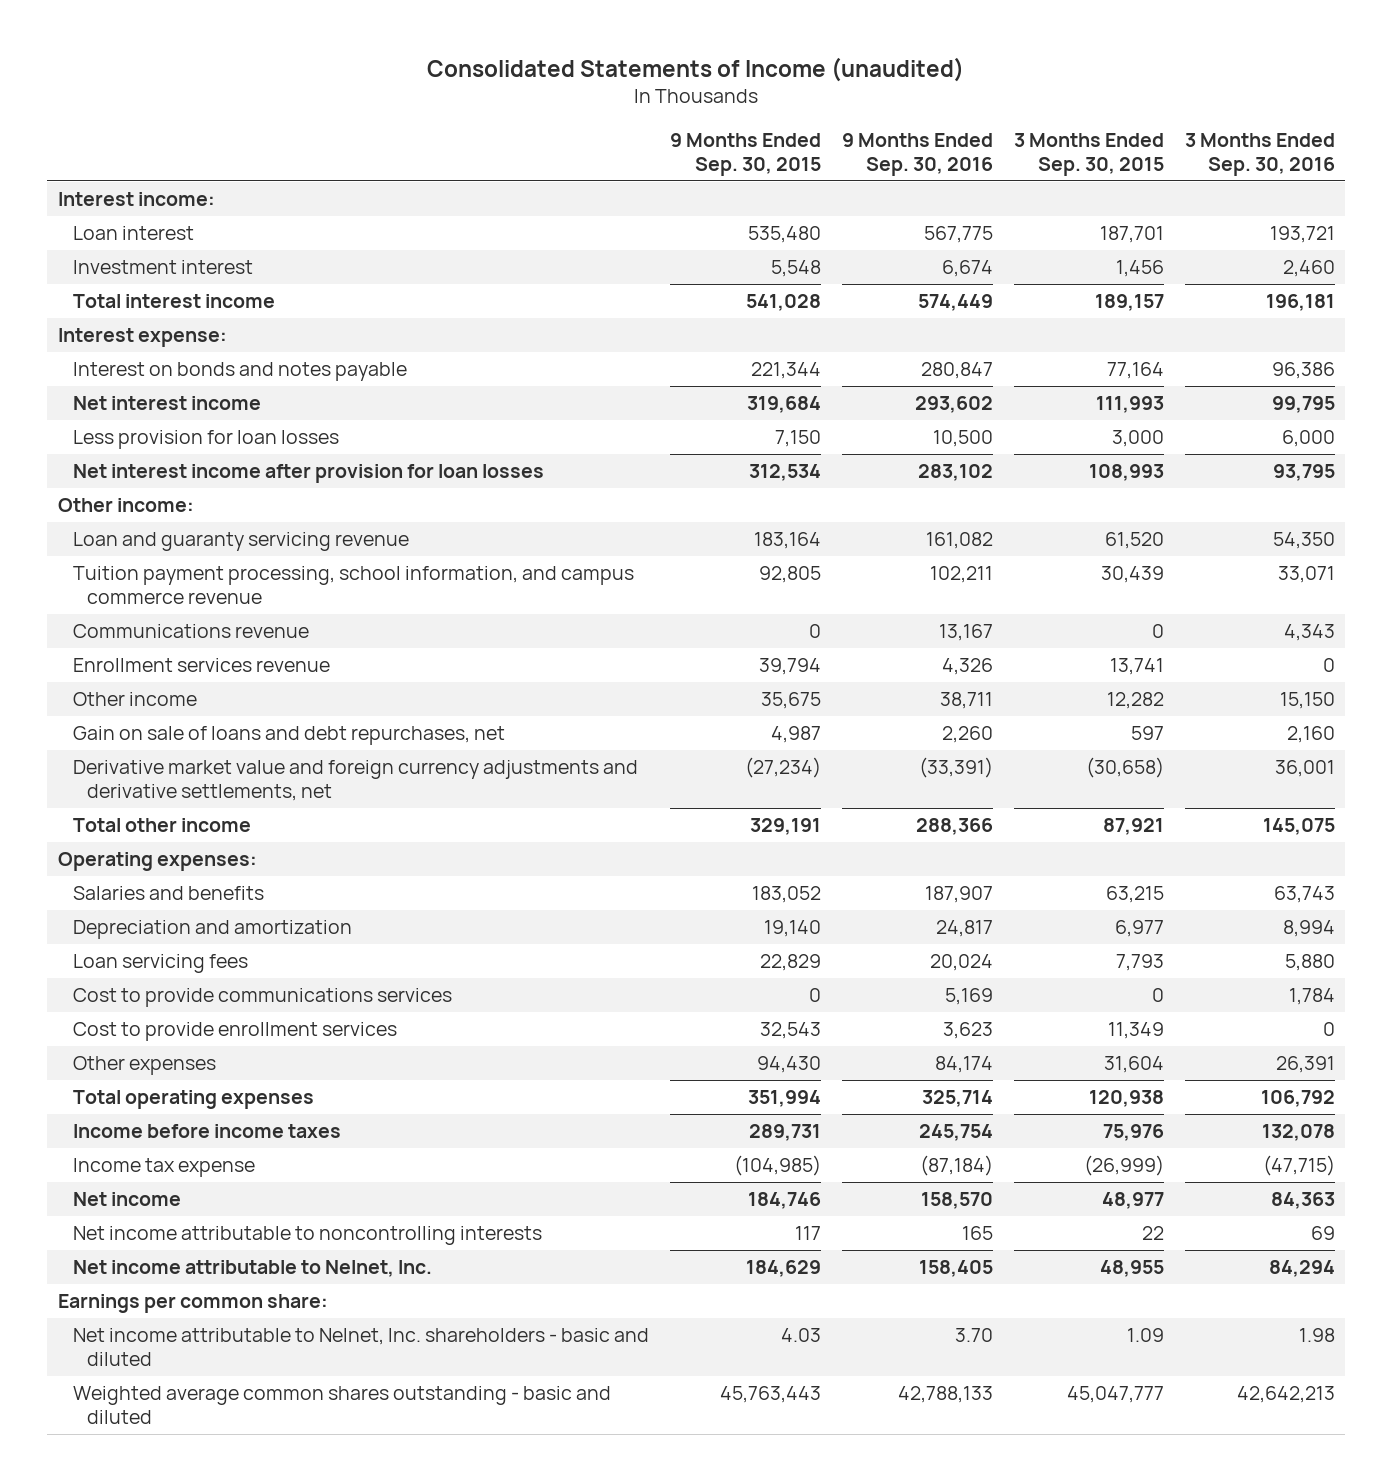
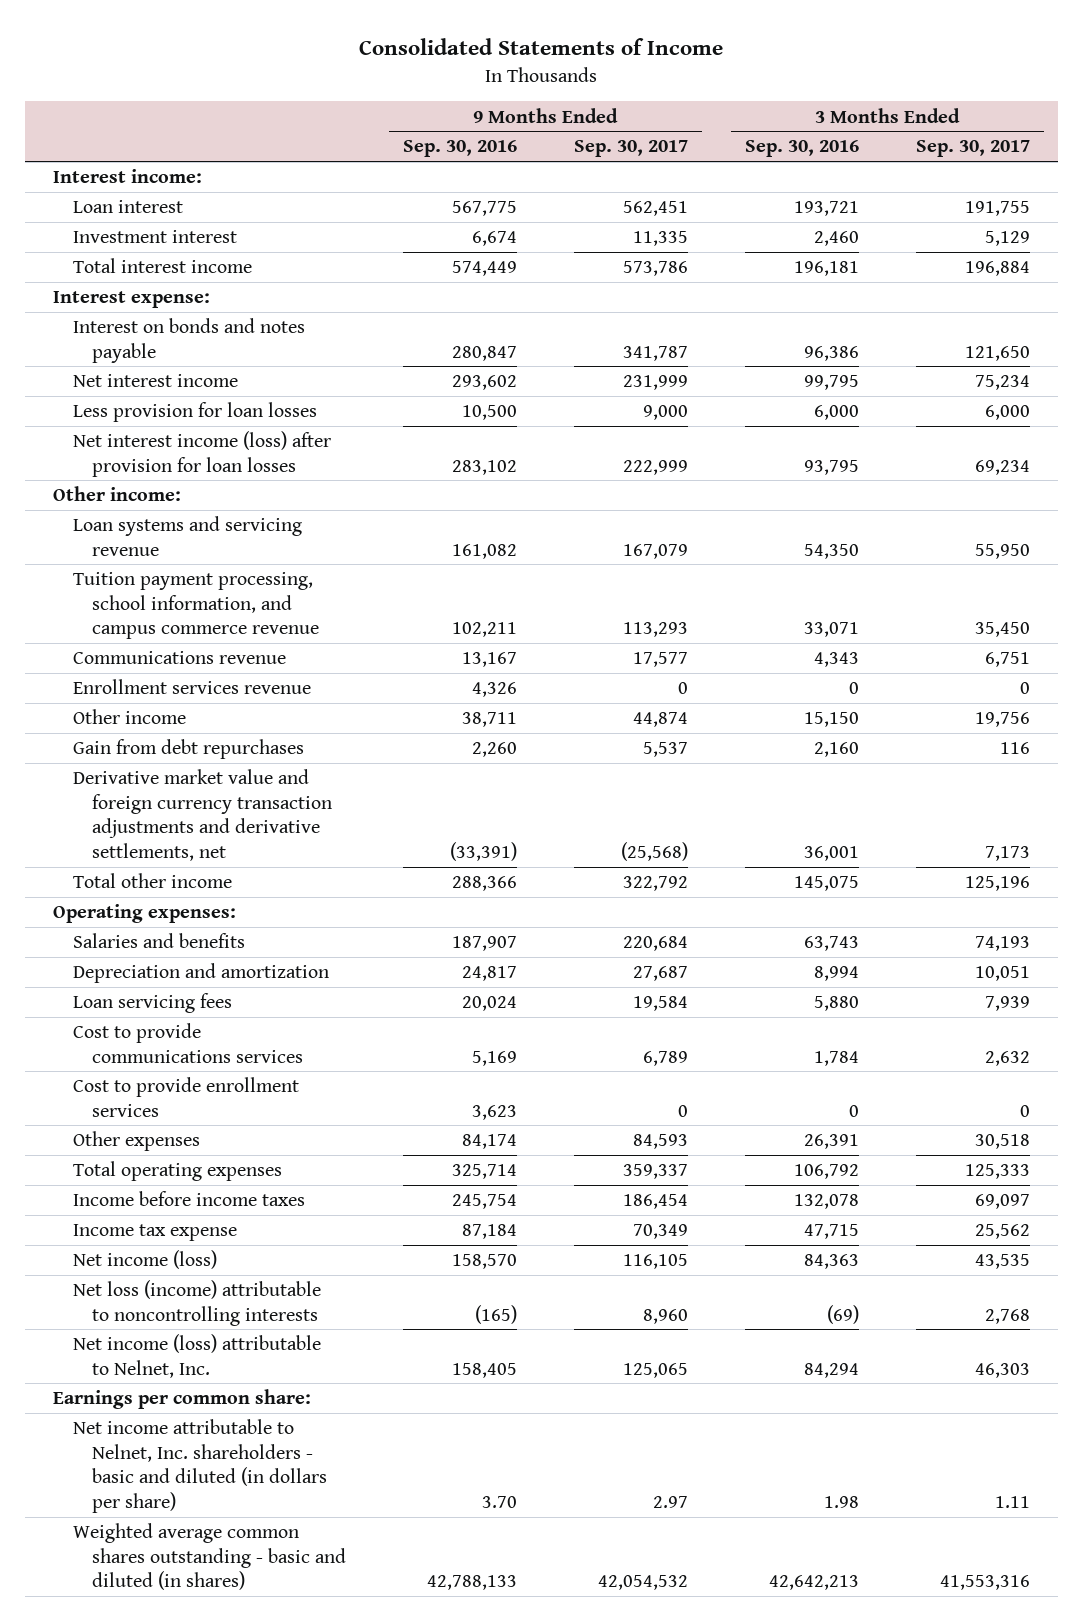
- Consolidated Statements of Income (unaudited)
+ Consolidated Statements of Income
- | 9 Months Ended Sep. 30, 2015 | 9 Months Ended Sep. 30, 2016 | 3 Months Ended Sep. 30, 2015 | 3 Months Ended Sep. 30, 2016
+ | 9 Months Ended Sep. 30, 2016 | 9 Months Ended Sep. 30, 2017 | 3 Months Ended Sep. 30, 2016 | 3 Months Ended Sep. 30, 2017
- Net interest income after provision for loan losses | 312,534 | 283,102 | 108,993 | 93,795
+ Net interest income (loss) after provision for loan losses | 283,102 | 222,999 | 93,795 | 69,234
- Loan and guaranty servicing revenue | 183,164 | 161,082 | 61,520 | 54,350
+ Loan systems and servicing revenue | 161,082 | 167,079 | 54,350 | 55,950
- Gain on sale of loans and debt repurchases, net | 4,987 | 2,260 | 597 | 2,160
- Derivative market value and foreign currency adjustments and derivative settlements, net | (27,234) | (33,391) | (30,658) | 36,001
+ Gain from debt repurchases | 2,260 | 5,537 | 2,160 | 116
+ Derivative market value and foreign currency transaction adjustments and derivative settlements, net | (33,391) | (25,568) | 36,001 | 7,173
- Income tax expense | (104,985) | (87,184) | (26,999) | (47,715)
- Net income | 184,746 | 158,570 | 48,977 | 84,363
- Net income attributable to noncontrolling interests | 117 | 165 | 22 | 69
- Net income attributable to Nelnet, Inc. | 184,629 | 158,405 | 48,955 | 84,294
+ Income tax expense | 87,184 | 70,349 | 47,715 | 25,562
+ Net income (loss) | 158,570 | 116,105 | 84,363 | 43,535
+ Net loss (income) attributable to noncontrolling interests | (165) | 8,960 | (69) | 2,768
+ Net income (loss) attributable to Nelnet, Inc. | 158,405 | 125,065 | 84,294 | 46,303
- Net income attributable to Nelnet, Inc. shareholders - basic and diluted | 4.03 | 3.70 | 1.09 | 1.98
- Weighted average common shares outstanding - basic and diluted | 45,763,443 | 42,788,133 | 45,047,777 | 42,642,213
+ Net income attributable to Nelnet, Inc. shareholders - basic and diluted (in dollars per share) | 3.70 | 2.97 | 1.98 | 1.11
+ Weighted average common shares outstanding - basic and diluted (in shares) | 42,788,133 | 42,054,532 | 42,642,213 | 41,553,316

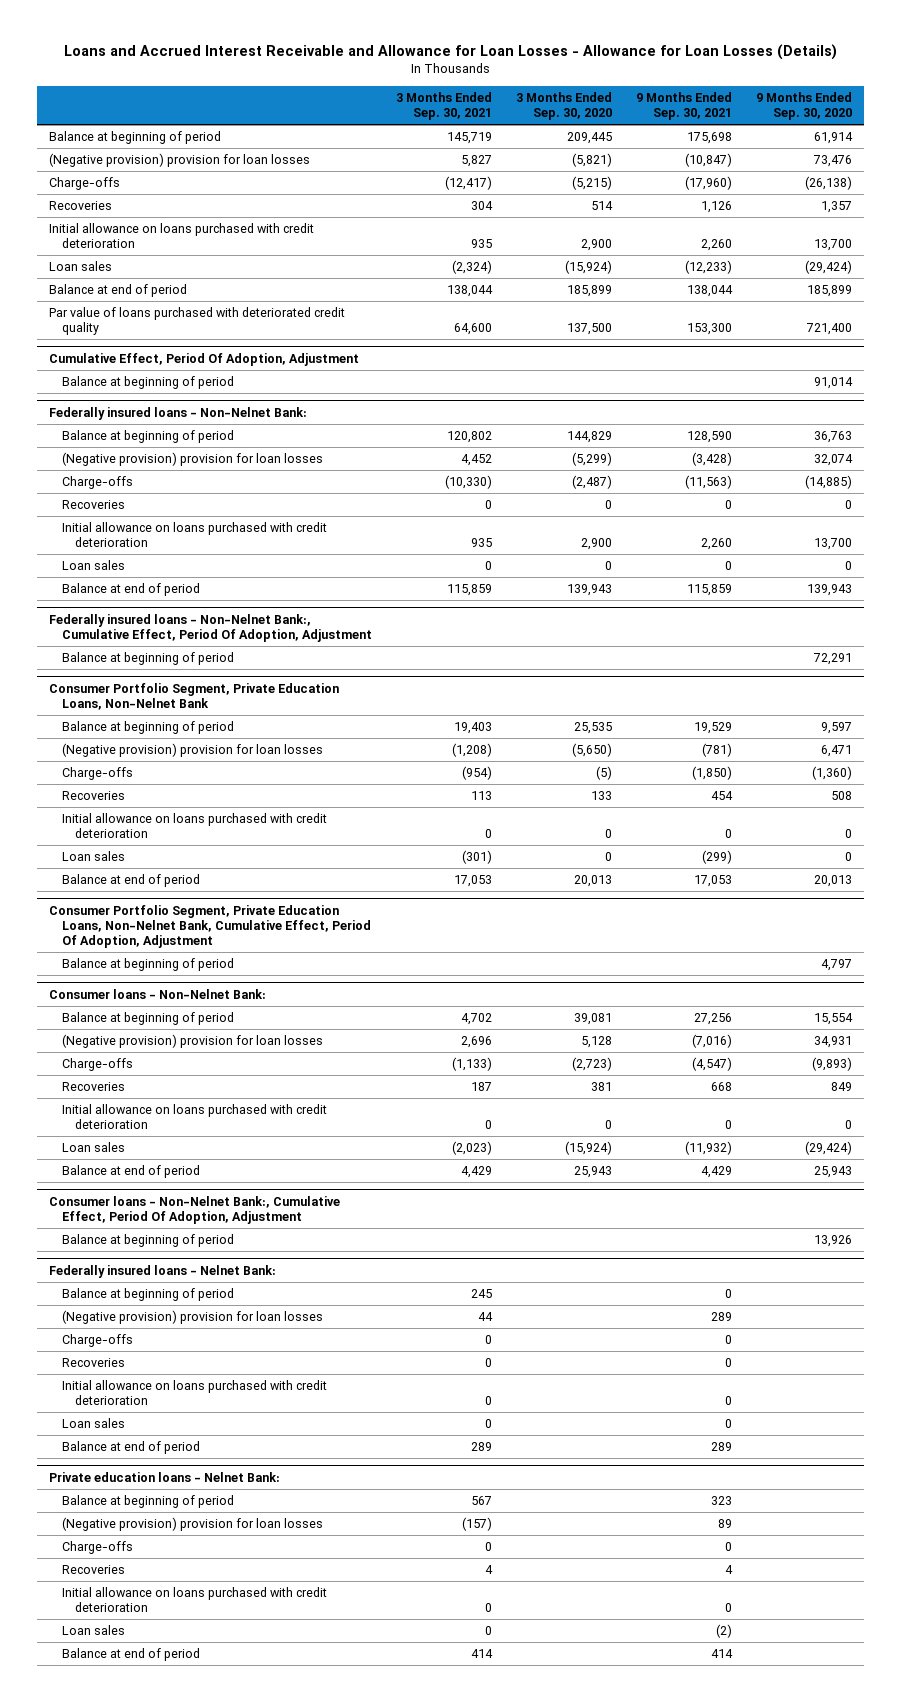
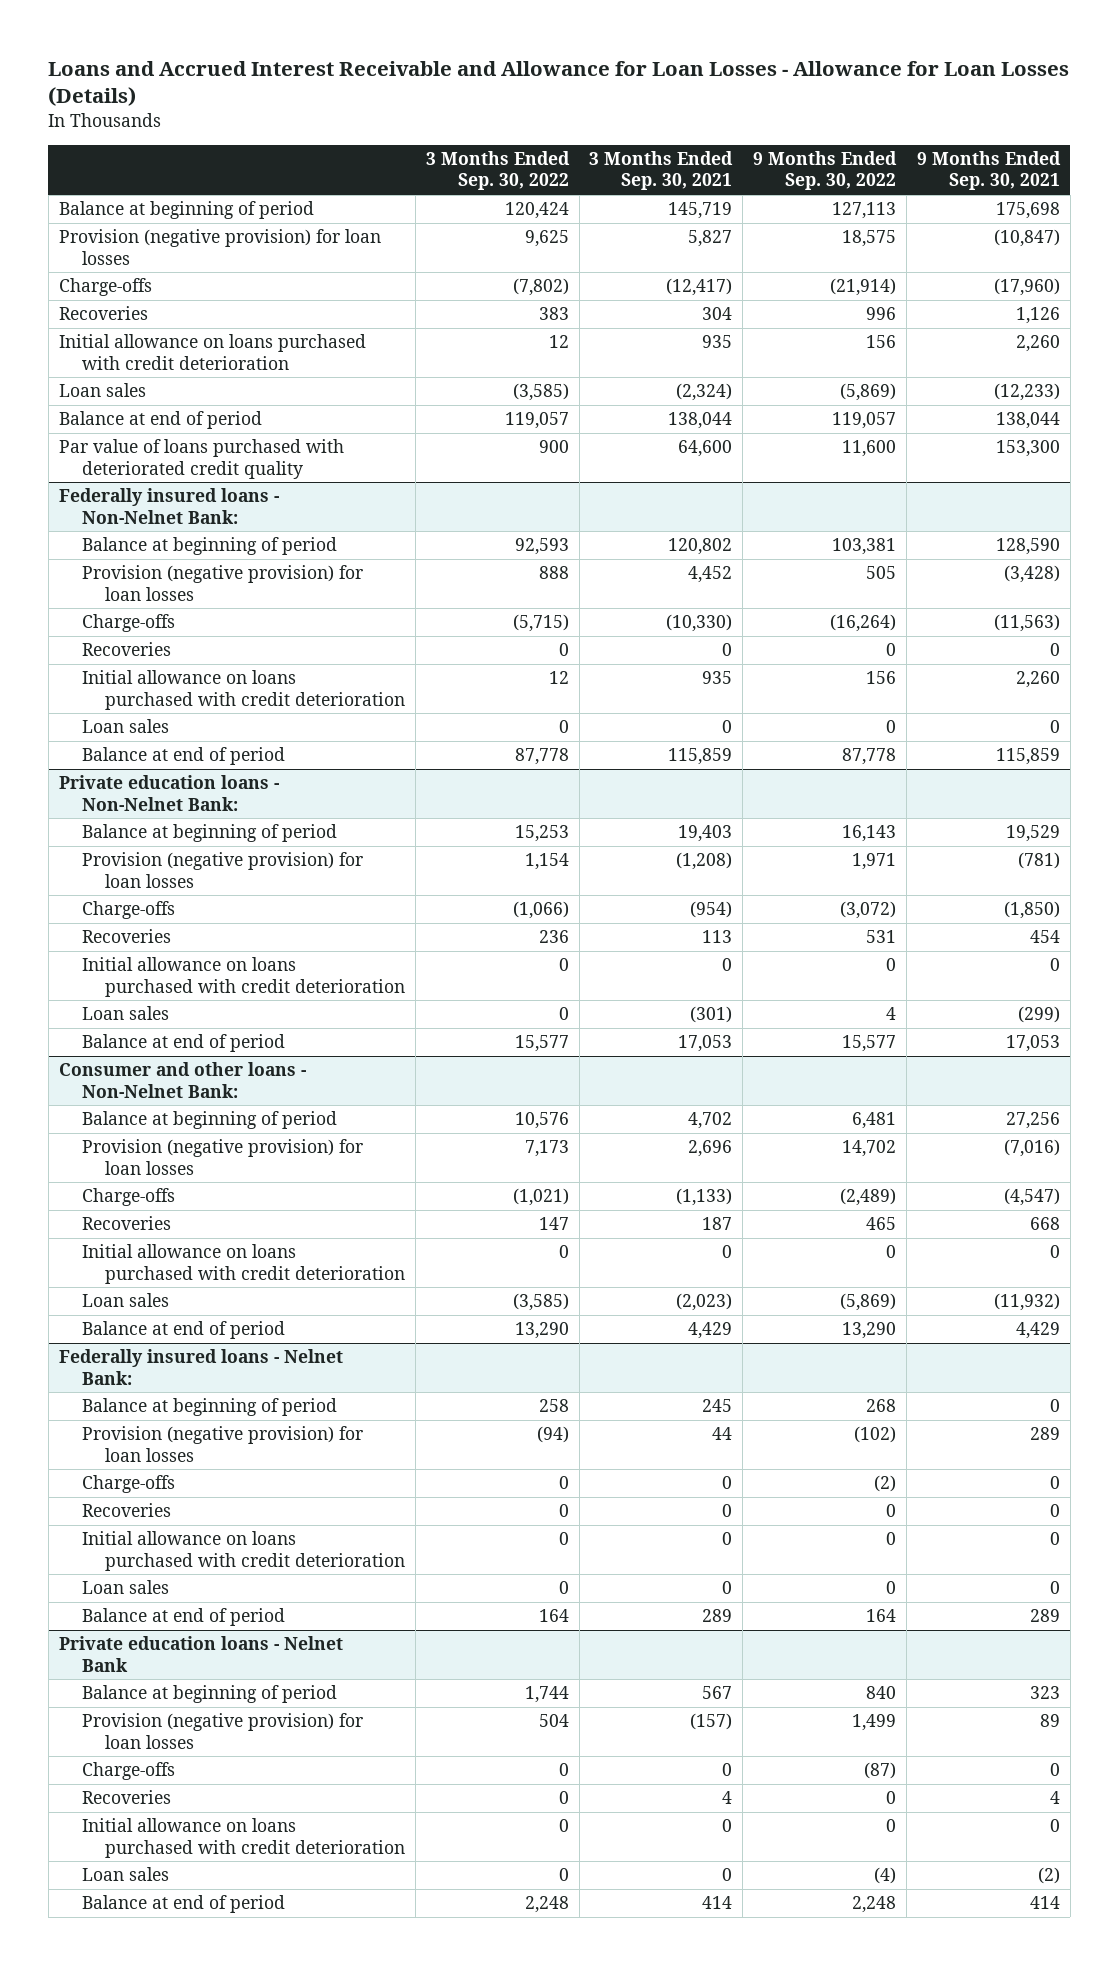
- | 3 Months Ended Sep. 30, 2021 | 3 Months Ended Sep. 30, 2020 | 9 Months Ended Sep. 30, 2021 | 9 Months Ended Sep. 30, 2020
+ | 3 Months Ended Sep. 30, 2022 | 3 Months Ended Sep. 30, 2021 | 9 Months Ended Sep. 30, 2022 | 9 Months Ended Sep. 30, 2021
- (Negative provision) provision for loan losses | 5,827 | (5,821) | (10,847) | 73,476
+ Provision (negative provision) for loan losses | 9,625 | 5,827 | 18,575 | (10,847)
- Cumulative Effect, Period Of Adoption, Adjustment
- Balance at beginning of period | | | | 91,014
@ Federally insured loans - Non-Nelnet Bank:
- (Negative provision) provision for loan losses | 4,452 | (5,299) | (3,428) | 32,074
+ Provision (negative provision) for loan losses | 888 | 4,452 | 505 | (3,428)
- Federally insured loans - Non-Nelnet Bank:, Cumulative Effect, Period Of Adoption, Adjustment
- Balance at beginning of period | | | | 72,291
- Consumer Portfolio Segment, Private Education Loans, Non-Nelnet Bank
+ Private education loans - Non-Nelnet Bank:
- (Negative provision) provision for loan losses | (1,208) | (5,650) | (781) | 6,471
+ Provision (negative provision) for loan losses | 1,154 | (1,208) | 1,971 | (781)
- Consumer Portfolio Segment, Private Education Loans, Non-Nelnet Bank, Cumulative Effect, Period Of Adoption, Adjustment
- Balance at beginning of period | | | | 4,797
- Consumer loans - Non-Nelnet Bank:
+ Consumer and other loans - Non-Nelnet Bank:
- (Negative provision) provision for loan losses | 2,696 | 5,128 | (7,016) | 34,931
+ Provision (negative provision) for loan losses | 7,173 | 2,696 | 14,702 | (7,016)
- Consumer loans - Non-Nelnet Bank:, Cumulative Effect, Period Of Adoption, Adjustment
- Balance at beginning of period | | | | 13,926
@ Federally insured loans - Nelnet Bank:
- (Negative provision) provision for loan losses | 44 | | 289 |
+ Provision (negative provision) for loan losses | (94) | 44 | (102) | 289
- Private education loans - Nelnet Bank:
+ Private education loans - Nelnet Bank
- (Negative provision) provision for loan losses | (157) | | 89 |
+ Provision (negative provision) for loan losses | 504 | (157) | 1,499 | 89

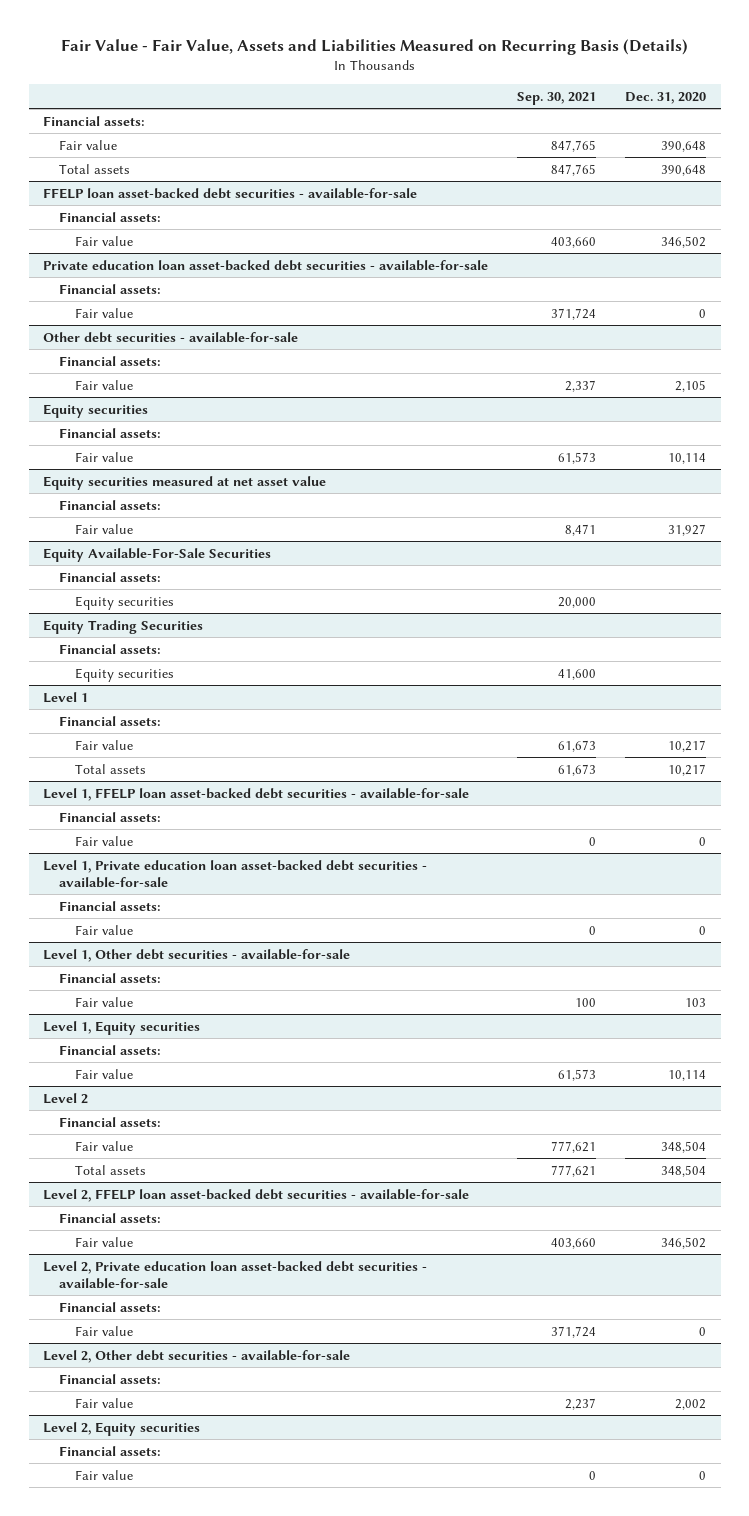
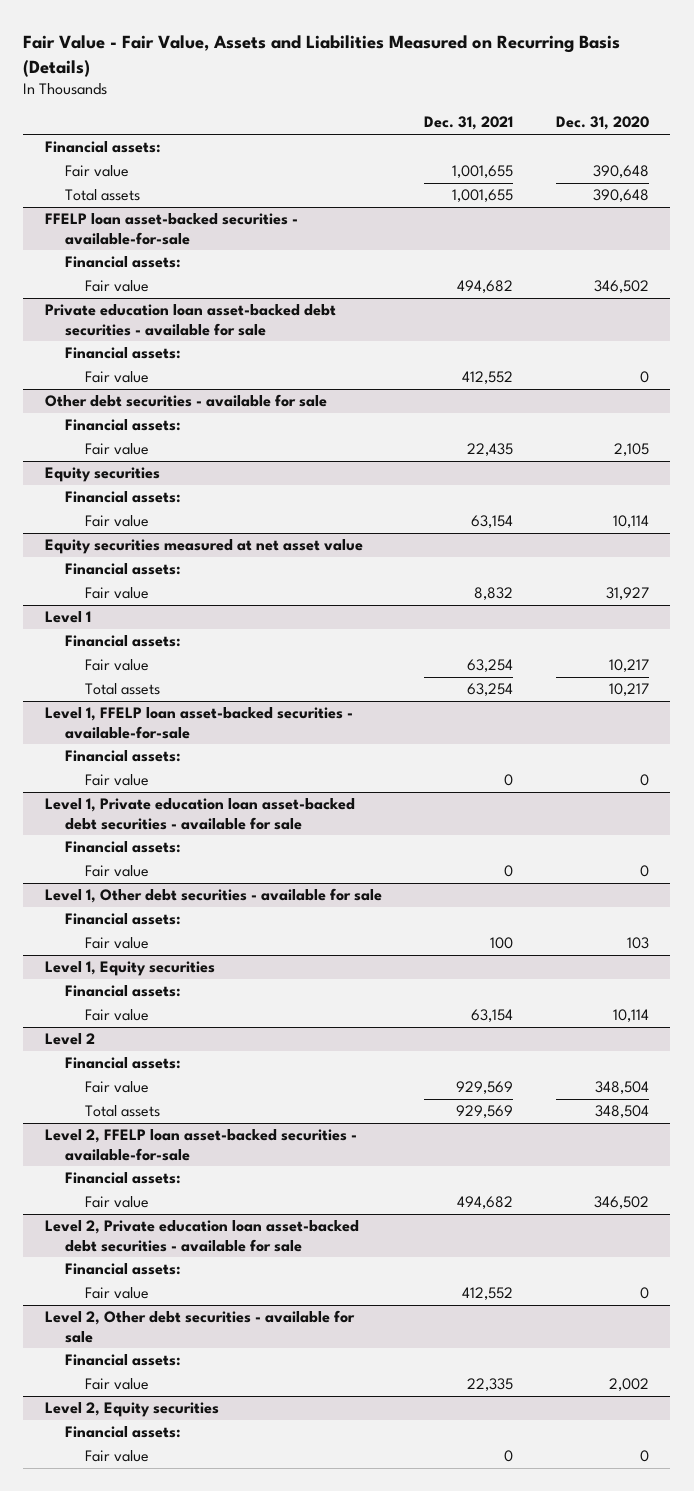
- | Sep. 30, 2021 | Dec. 31, 2020
+ | Dec. 31, 2021 | Dec. 31, 2020
- FFELP loan asset-backed debt securities - available-for-sale
+ FFELP loan asset-backed securities - available-for-sale
- Private education loan asset-backed debt securities - available-for-sale
+ Private education loan asset-backed debt securities - available for sale
- Other debt securities - available-for-sale
+ Other debt securities - available for sale
- Equity Available-For-Sale Securities
- Financial assets:
- Equity securities | 20,000 |
- Equity Trading Securities
- Financial assets:
- Equity securities | 41,600 |
- Level 1, FFELP loan asset-backed debt securities - available-for-sale
+ Level 1, FFELP loan asset-backed securities - available-for-sale
- Level 1, Private education loan asset-backed debt securities - available-for-sale
+ Level 1, Private education loan asset-backed debt securities - available for sale
- Level 1, Other debt securities - available-for-sale
+ Level 1, Other debt securities - available for sale
- Level 2, FFELP loan asset-backed debt securities - available-for-sale
+ Level 2, FFELP loan asset-backed securities - available-for-sale
- Level 2, Private education loan asset-backed debt securities - available-for-sale
+ Level 2, Private education loan asset-backed debt securities - available for sale
- Level 2, Other debt securities - available-for-sale
+ Level 2, Other debt securities - available for sale

